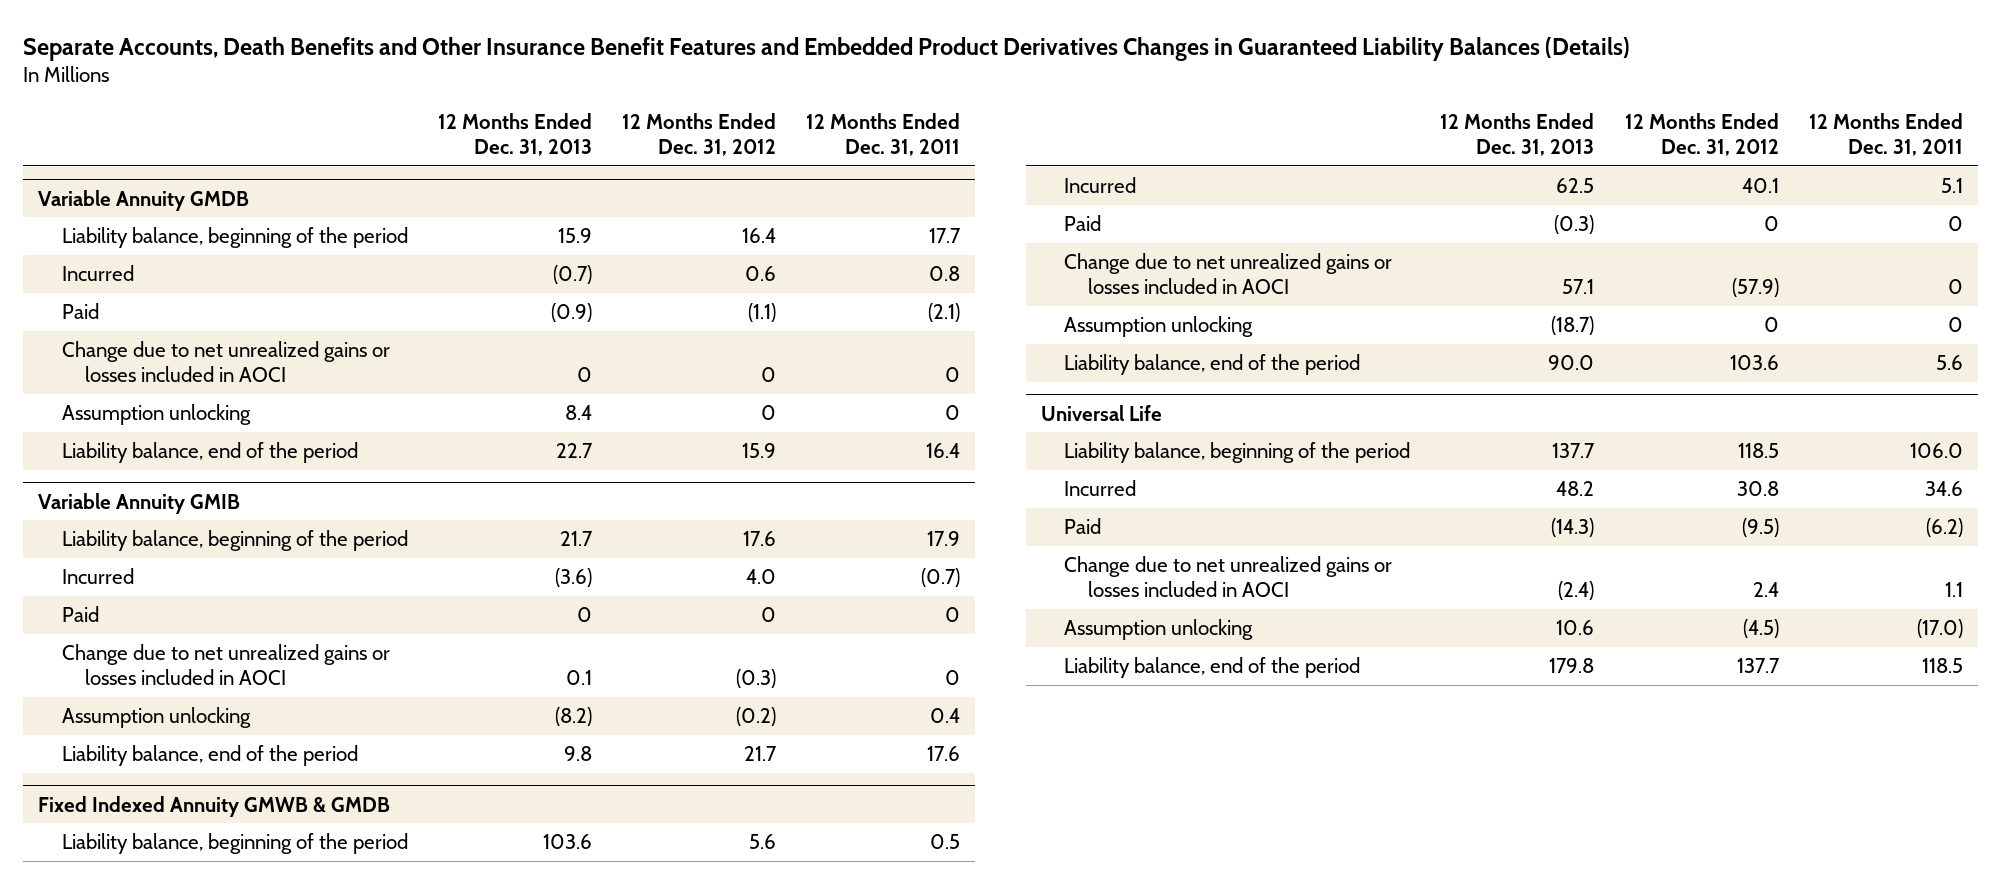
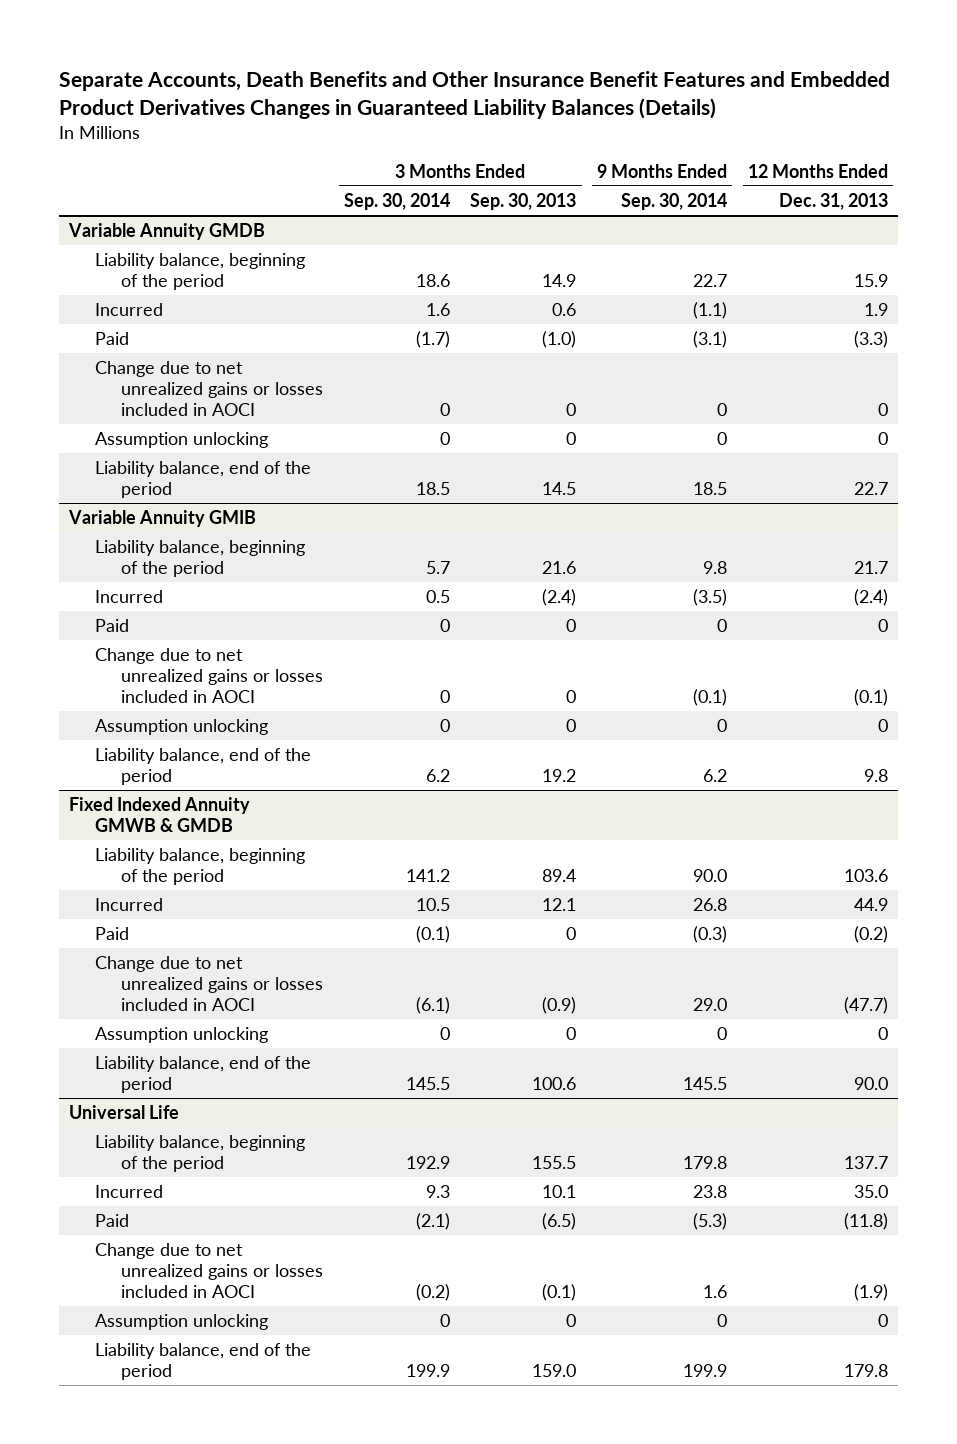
- | 12 Months Ended Dec. 31, 2013 | 12 Months Ended Dec. 31, 2012 | 12 Months Ended Dec. 31, 2011
+ | 3 Months Ended Sep. 30, 2014 | 3 Months Ended Sep. 30, 2013 | 9 Months Ended Sep. 30, 2014 | 12 Months Ended Dec. 31, 2013
@ Variable Annuity GMDB
- Incurred | (0.7) | 0.6 | 0.8
- Paid | (0.9) | (1.1) | (2.1)
+ Incurred | 1.6 | 0.6 | (1.1) | 1.9
+ Paid | (1.7) | (1.0) | (3.1) | (3.3)
- Assumption unlocking | 8.4 | 0 | 0
+ Assumption unlocking | 0 | 0 | 0 | 0
@ Variable Annuity GMIB
- Incurred | (3.6) | 4.0 | (0.7)
+ Incurred | 0.5 | (2.4) | (3.5) | (2.4)
- Change due to net unrealized gains or losses included in AOCI | 0.1 | (0.3) | 0
- Assumption unlocking | (8.2) | (0.2) | 0.4
+ Change due to net unrealized gains or losses included in AOCI | 0 | 0 | (0.1) | (0.1)
+ Assumption unlocking | 0 | 0 | 0 | 0
@ Fixed Indexed Annuity GMWB & GMDB
- Incurred | 62.5 | 40.1 | 5.1
- Paid | (0.3) | 0 | 0
- Change due to net unrealized gains or losses included in AOCI | 57.1 | (57.9) | 0
- Assumption unlocking | (18.7) | 0 | 0
+ Incurred | 10.5 | 12.1 | 26.8 | 44.9
+ Paid | (0.1) | 0 | (0.3) | (0.2)
+ Change due to net unrealized gains or losses included in AOCI | (6.1) | (0.9) | 29.0 | (47.7)
+ Assumption unlocking | 0 | 0 | 0 | 0
@ Universal Life
- Incurred | 48.2 | 30.8 | 34.6
- Paid | (14.3) | (9.5) | (6.2)
- Change due to net unrealized gains or losses included in AOCI | (2.4) | 2.4 | 1.1
- Assumption unlocking | 10.6 | (4.5) | (17.0)
+ Incurred | 9.3 | 10.1 | 23.8 | 35.0
+ Paid | (2.1) | (6.5) | (5.3) | (11.8)
+ Change due to net unrealized gains or losses included in AOCI | (0.2) | (0.1) | 1.6 | (1.9)
+ Assumption unlocking | 0 | 0 | 0 | 0

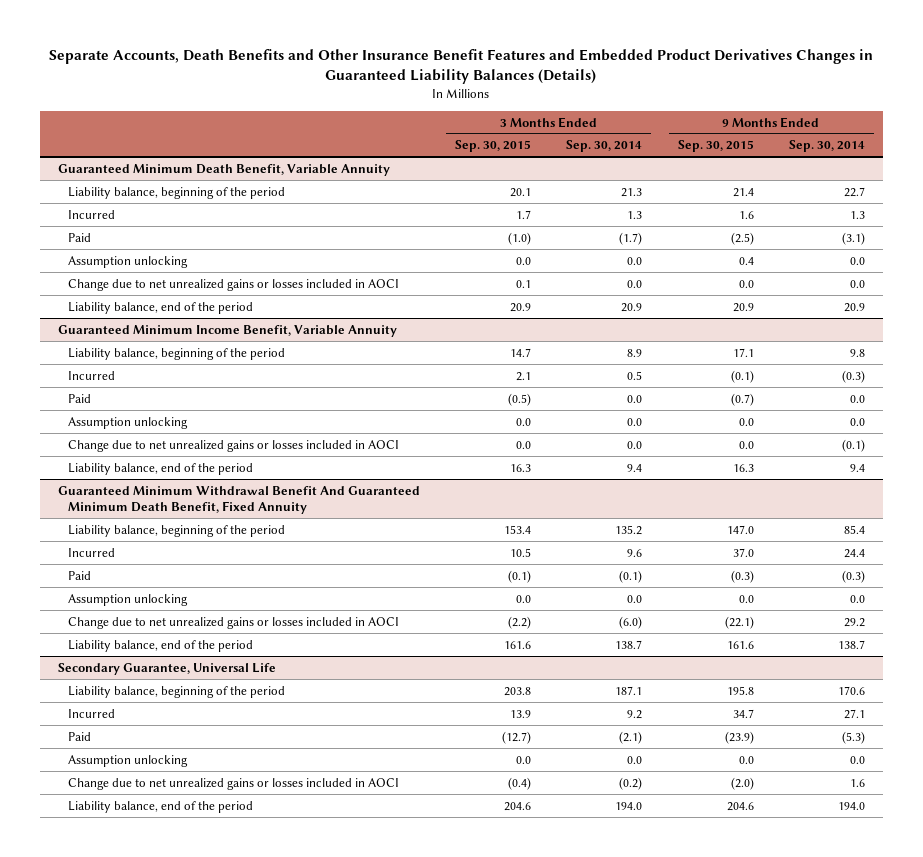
- | 3 Months Ended Sep. 30, 2014 | 3 Months Ended Sep. 30, 2013 | 9 Months Ended Sep. 30, 2014 | 12 Months Ended Dec. 31, 2013
+ | 3 Months Ended Sep. 30, 2015 | 3 Months Ended Sep. 30, 2014 | 9 Months Ended Sep. 30, 2015 | 9 Months Ended Sep. 30, 2014
- Variable Annuity GMDB
- Liability balance, beginning of the period | 18.6 | 14.9 | 22.7 | 15.9
- Incurred | 1.6 | 0.6 | (1.1) | 1.9
+ Guaranteed Minimum Death Benefit, Variable Annuity
+ Liability balance, beginning of the period | 20.1 | 21.3 | 21.4 | 22.7
+ Incurred | 1.7 | 1.3 | 1.6 | 1.3
- Change due to net unrealized gains or losses included in AOCI | 0 | 0 | 0 | 0
- Assumption unlocking | 0 | 0 | 0 | 0
- Liability balance, end of the period | 18.5 | 14.5 | 18.5 | 22.7
- Variable Annuity GMIB
- Liability balance, beginning of the period | 5.7 | 21.6 | 9.8 | 21.7
- Incurred | 0.5 | (2.4) | (3.5) | (2.4)
- Paid | 0 | 0 | 0 | 0
- Change due to net unrealized gains or losses included in AOCI | 0 | 0 | (0.1) | (0.1)
- Assumption unlocking | 0 | 0 | 0 | 0
- Liability balance, end of the period | 6.2 | 19.2 | 6.2 | 9.8
- Fixed Indexed Annuity GMWB & GMDB
- Liability balance, beginning of the period | 141.2 | 89.4 | 90.0 | 103.6
- Incurred | 10.5 | 12.1 | 26.8 | 44.9
+ Assumption unlocking | 0.0 | 0.0 | 0.4 | 0.0
+ Change due to net unrealized gains or losses included in AOCI | 0.1 | 0.0 | 0.0 | 0.0
+ Liability balance, end of the period | 20.9 | 20.9 | 20.9 | 20.9
+ Guaranteed Minimum Income Benefit, Variable Annuity
+ Liability balance, beginning of the period | 14.7 | 8.9 | 17.1 | 9.8
+ Incurred | 2.1 | 0.5 | (0.1) | (0.3)
+ Paid | (0.5) | 0.0 | (0.7) | 0.0
+ Assumption unlocking | 0.0 | 0.0 | 0.0 | 0.0
+ Change due to net unrealized gains or losses included in AOCI | 0.0 | 0.0 | 0.0 | (0.1)
+ Liability balance, end of the period | 16.3 | 9.4 | 16.3 | 9.4
+ Guaranteed Minimum Withdrawal Benefit And Guaranteed Minimum Death Benefit, Fixed Annuity
+ Liability balance, beginning of the period | 153.4 | 135.2 | 147.0 | 85.4
+ Incurred | 10.5 | 9.6 | 37.0 | 24.4
- Change due to net unrealized gains or losses included in AOCI | (6.1) | (0.9) | 29.0 | (47.7)
- Assumption unlocking | 0 | 0 | 0 | 0
- Liability balance, end of the period | 145.5 | 100.6 | 145.5 | 90.0
- Universal Life
- Liability balance, beginning of the period | 192.9 | 155.5 | 179.8 | 137.7
- Incurred | 9.3 | 10.1 | 23.8 | 35.0
+ Assumption unlocking | 0.0 | 0.0 | 0.0 | 0.0
+ Change due to net unrealized gains or losses included in AOCI | (2.2) | (6.0) | (22.1) | 29.2
+ Liability balance, end of the period | 161.6 | 138.7 | 161.6 | 138.7
+ Secondary Guarantee, Universal Life
+ Liability balance, beginning of the period | 203.8 | 187.1 | 195.8 | 170.6
+ Incurred | 13.9 | 9.2 | 34.7 | 27.1
+ Assumption unlocking | 0.0 | 0.0 | 0.0 | 0.0
- Assumption unlocking | 0 | 0 | 0 | 0
- Liability balance, end of the period | 199.9 | 159.0 | 199.9 | 179.8
+ Liability balance, end of the period | 204.6 | 194.0 | 204.6 | 194.0

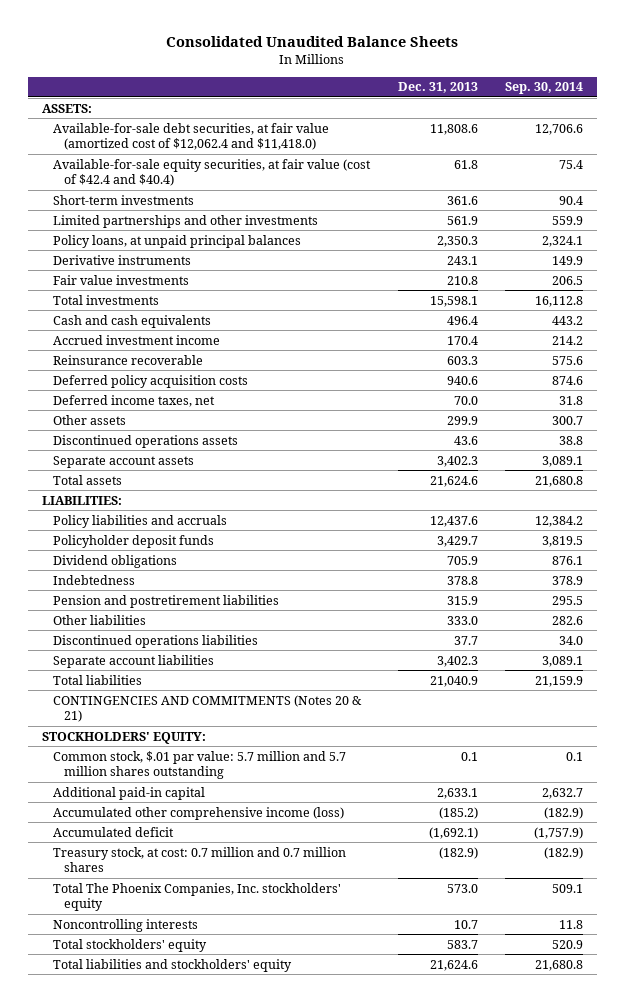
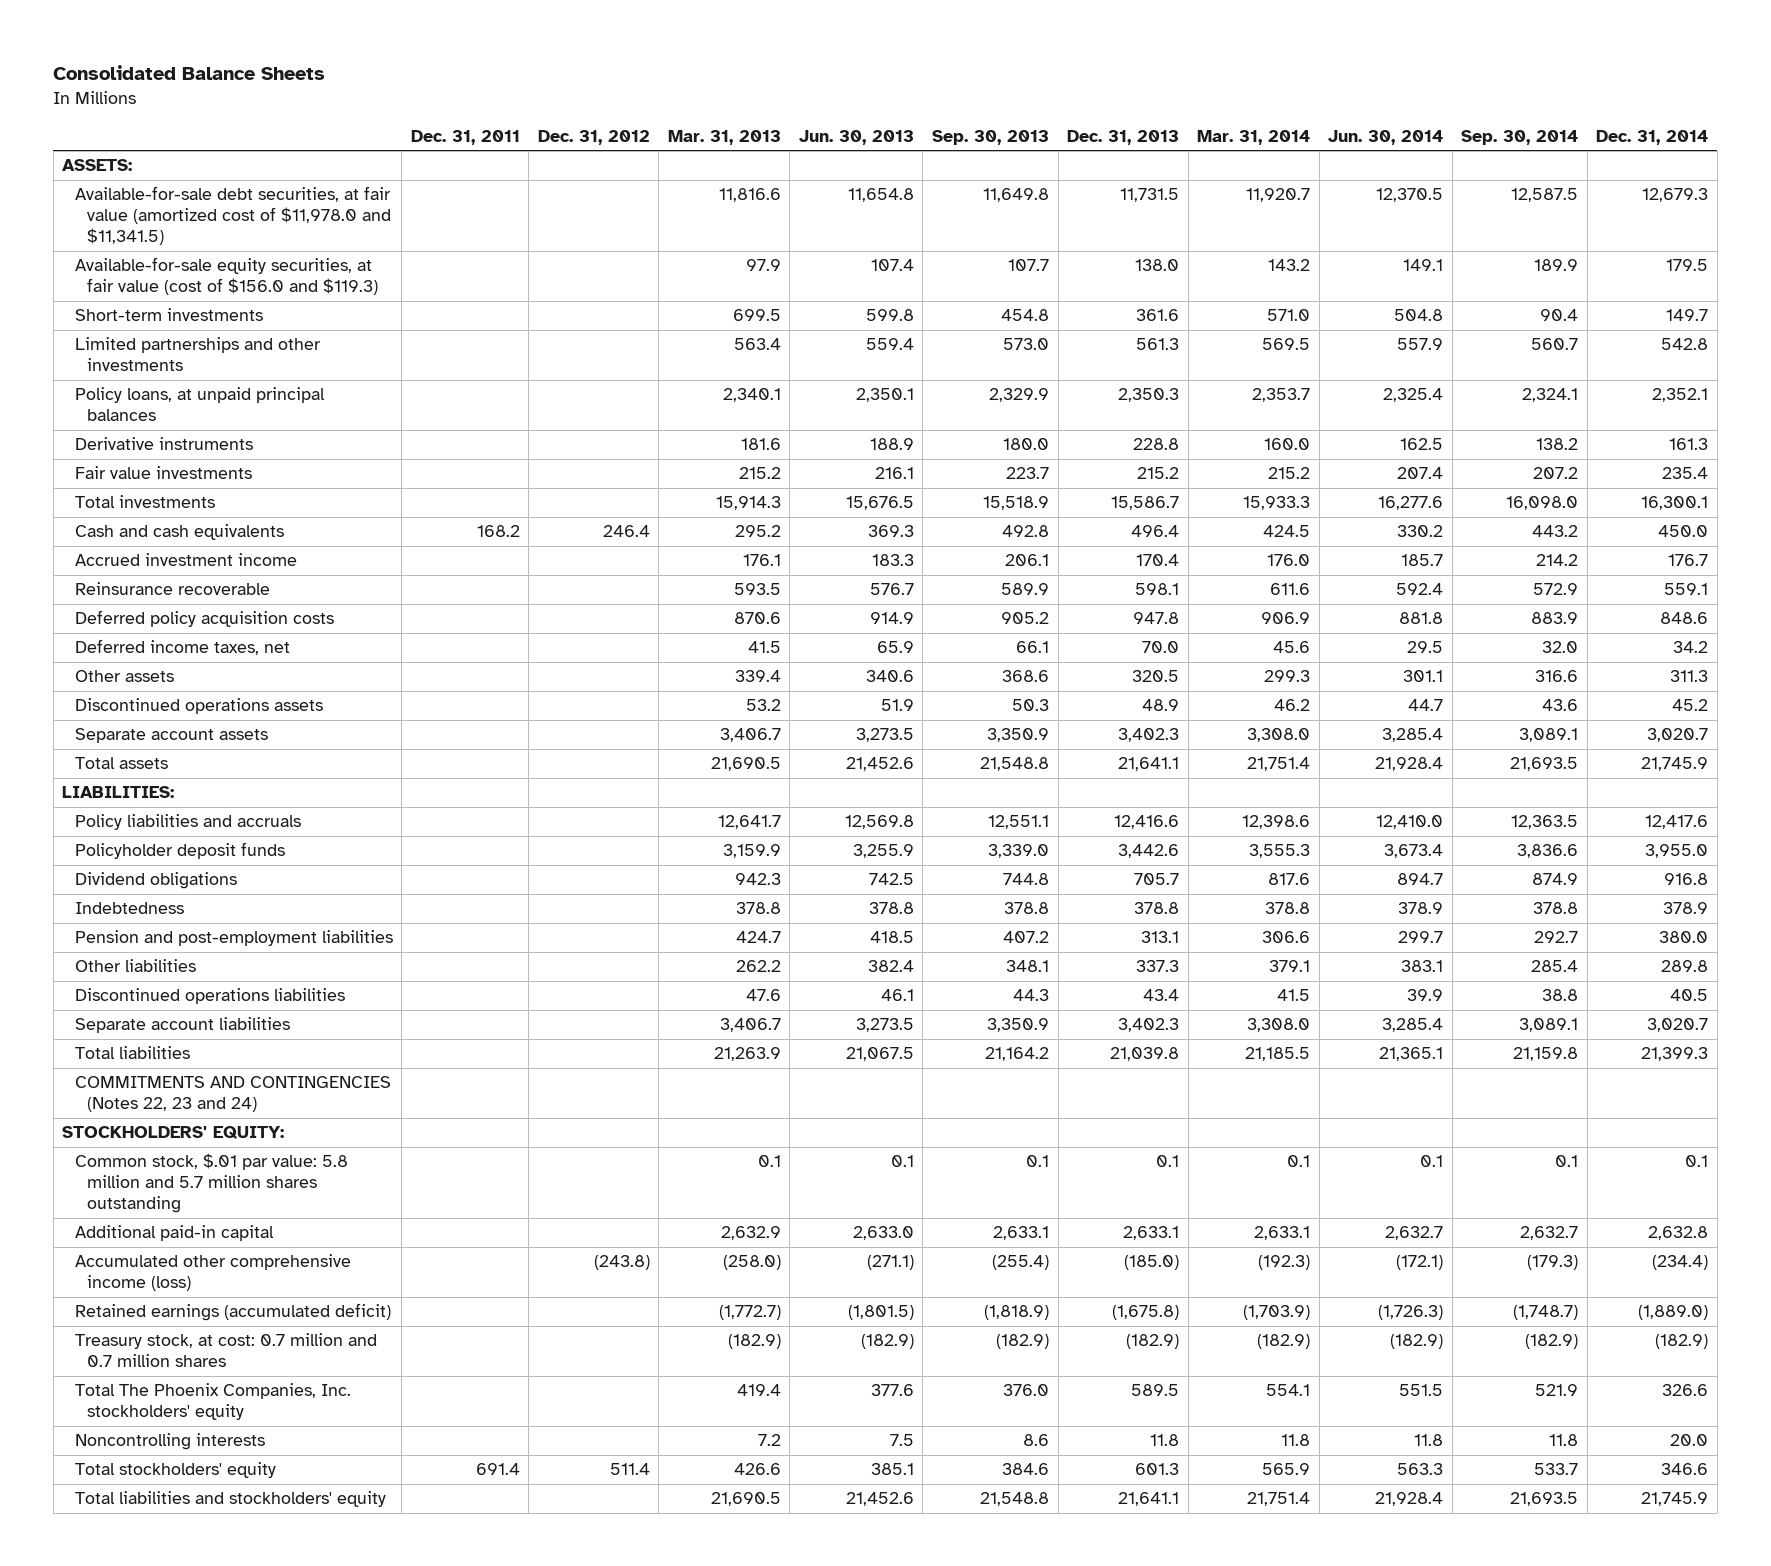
- Consolidated Unaudited Balance Sheets
+ Consolidated Balance Sheets
- | Dec. 31, 2013 | Sep. 30, 2014
+ | Dec. 31, 2011 | Dec. 31, 2012 | Mar. 31, 2013 | Jun. 30, 2013 | Sep. 30, 2013 | Dec. 31, 2013 | Mar. 31, 2014 | Jun. 30, 2014 | Sep. 30, 2014 | Dec. 31, 2014
- Available-for-sale debt securities, at fair value (amortized cost of $12,062.4 and $11,418.0) | 11,808.6 | 12,706.6
- Available-for-sale equity securities, at fair value (cost of $42.4 and $40.4) | 61.8 | 75.4
+ Available-for-sale debt securities, at fair value (amortized cost of $11,978.0 and $11,341.5) | | | 11,816.6 | 11,654.8 | 11,649.8 | 11,731.5 | 11,920.7 | 12,370.5 | 12,587.5 | 12,679.3
+ Available-for-sale equity securities, at fair value (cost of $156.0 and $119.3) | | | 97.9 | 107.4 | 107.7 | 138.0 | 143.2 | 149.1 | 189.9 | 179.5
- Limited partnerships and other investments | 561.9 | 559.9
+ Limited partnerships and other investments | | | 563.4 | 559.4 | 573.0 | 561.3 | 569.5 | 557.9 | 560.7 | 542.8
- Derivative instruments | 243.1 | 149.9
- Fair value investments | 210.8 | 206.5
- Total investments | 15,598.1 | 16,112.8
+ Derivative instruments | | | 181.6 | 188.9 | 180.0 | 228.8 | 160.0 | 162.5 | 138.2 | 161.3
+ Fair value investments | | | 215.2 | 216.1 | 223.7 | 215.2 | 215.2 | 207.4 | 207.2 | 235.4
+ Total investments | | | 15,914.3 | 15,676.5 | 15,518.9 | 15,586.7 | 15,933.3 | 16,277.6 | 16,098.0 | 16,300.1
- Reinsurance recoverable | 603.3 | 575.6
- Deferred policy acquisition costs | 940.6 | 874.6
- Deferred income taxes, net | 70.0 | 31.8
- Other assets | 299.9 | 300.7
- Discontinued operations assets | 43.6 | 38.8
+ Reinsurance recoverable | | | 593.5 | 576.7 | 589.9 | 598.1 | 611.6 | 592.4 | 572.9 | 559.1
+ Deferred policy acquisition costs | | | 870.6 | 914.9 | 905.2 | 947.8 | 906.9 | 881.8 | 883.9 | 848.6
+ Deferred income taxes, net | | | 41.5 | 65.9 | 66.1 | 70.0 | 45.6 | 29.5 | 32.0 | 34.2
+ Other assets | | | 339.4 | 340.6 | 368.6 | 320.5 | 299.3 | 301.1 | 316.6 | 311.3
+ Discontinued operations assets | | | 53.2 | 51.9 | 50.3 | 48.9 | 46.2 | 44.7 | 43.6 | 45.2
- Total assets | 21,624.6 | 21,680.8
+ Total assets | | | 21,690.5 | 21,452.6 | 21,548.8 | 21,641.1 | 21,751.4 | 21,928.4 | 21,693.5 | 21,745.9
- Policy liabilities and accruals | 12,437.6 | 12,384.2
- Policyholder deposit funds | 3,429.7 | 3,819.5
- Dividend obligations | 705.9 | 876.1
- Indebtedness | 378.8 | 378.9
- Pension and postretirement liabilities | 315.9 | 295.5
- Other liabilities | 333.0 | 282.6
- Discontinued operations liabilities | 37.7 | 34.0
+ Policy liabilities and accruals | | | 12,641.7 | 12,569.8 | 12,551.1 | 12,416.6 | 12,398.6 | 12,410.0 | 12,363.5 | 12,417.6
+ Policyholder deposit funds | | | 3,159.9 | 3,255.9 | 3,339.0 | 3,442.6 | 3,555.3 | 3,673.4 | 3,836.6 | 3,955.0
+ Dividend obligations | | | 942.3 | 742.5 | 744.8 | 705.7 | 817.6 | 894.7 | 874.9 | 916.8
+ Indebtedness | | | 378.8 | 378.8 | 378.8 | 378.8 | 378.8 | 378.9 | 378.8 | 378.9
+ Pension and post-employment liabilities | | | 424.7 | 418.5 | 407.2 | 313.1 | 306.6 | 299.7 | 292.7 | 380.0
+ Other liabilities | | | 262.2 | 382.4 | 348.1 | 337.3 | 379.1 | 383.1 | 285.4 | 289.8
+ Discontinued operations liabilities | | | 47.6 | 46.1 | 44.3 | 43.4 | 41.5 | 39.9 | 38.8 | 40.5
- Total liabilities | 21,040.9 | 21,159.9
- CONTINGENCIES AND COMMITMENTS (Notes 20 & 21)
+ Total liabilities | | | 21,263.9 | 21,067.5 | 21,164.2 | 21,039.8 | 21,185.5 | 21,365.1 | 21,159.8 | 21,399.3
+ COMMITMENTS AND CONTINGENCIES (Notes 22, 23 and 24)
- Common stock, $.01 par value: 5.7 million and 5.7 million shares outstanding | 0.1 | 0.1
+ Common stock, $.01 par value: 5.8 million and 5.7 million shares outstanding | | | 0.1 | 0.1 | 0.1 | 0.1 | 0.1 | 0.1 | 0.1 | 0.1
- Accumulated other comprehensive income (loss) | (185.2) | (182.9)
- Accumulated deficit | (1,692.1) | (1,757.9)
+ Accumulated other comprehensive income (loss) | | (243.8) | (258.0) | (271.1) | (255.4) | (185.0) | (192.3) | (172.1) | (179.3) | (234.4)
+ Retained earnings (accumulated deficit) | | | (1,772.7) | (1,801.5) | (1,818.9) | (1,675.8) | (1,703.9) | (1,726.3) | (1,748.7) | (1,889.0)
- Total The Phoenix Companies, Inc. stockholders' equity | 573.0 | 509.1
- Noncontrolling interests | 10.7 | 11.8
- Total stockholders' equity | 583.7 | 520.9
- Total liabilities and stockholders' equity | 21,624.6 | 21,680.8
+ Total The Phoenix Companies, Inc. stockholders' equity | | | 419.4 | 377.6 | 376.0 | 589.5 | 554.1 | 551.5 | 521.9 | 326.6
+ Noncontrolling interests | | | 7.2 | 7.5 | 8.6 | 11.8 | 11.8 | 11.8 | 11.8 | 20.0
+ Total stockholders' equity | 691.4 | 511.4 | 426.6 | 385.1 | 384.6 | 601.3 | 565.9 | 563.3 | 533.7 | 346.6
+ Total liabilities and stockholders' equity | | | 21,690.5 | 21,452.6 | 21,548.8 | 21,641.1 | 21,751.4 | 21,928.4 | 21,693.5 | 21,745.9

